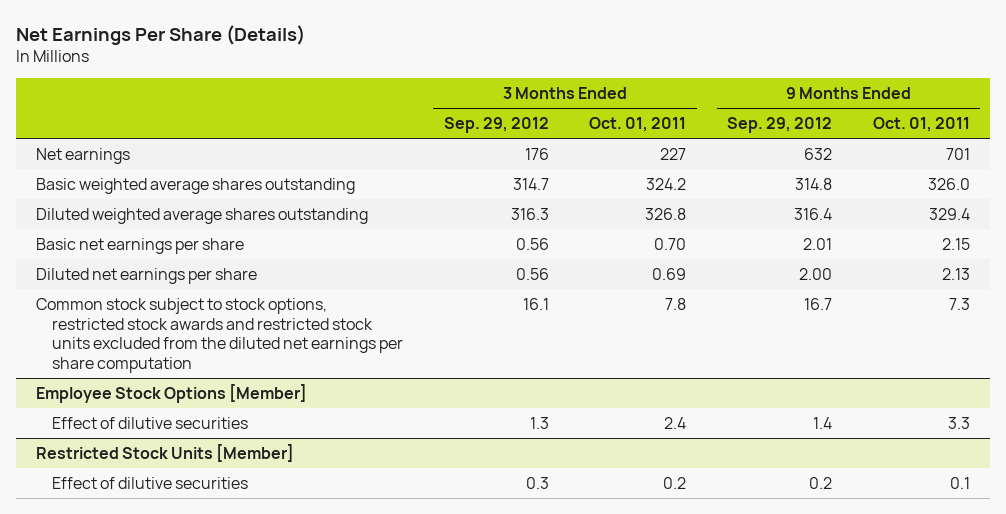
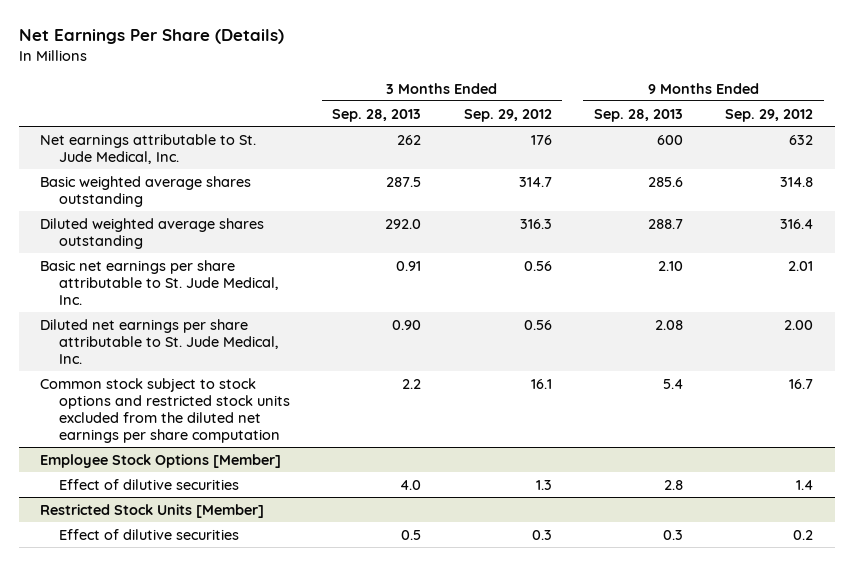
- | 3 Months Ended Sep. 29, 2012 | 3 Months Ended Oct. 01, 2011 | 9 Months Ended Sep. 29, 2012 | 9 Months Ended Oct. 01, 2011
+ | 3 Months Ended Sep. 28, 2013 | 3 Months Ended Sep. 29, 2012 | 9 Months Ended Sep. 28, 2013 | 9 Months Ended Sep. 29, 2012
- Net earnings | 176 | 227 | 632 | 701
+ Net earnings attributable to St. Jude Medical, Inc. | 262 | 176 | 600 | 632
- Basic net earnings per share | 0.56 | 0.70 | 2.01 | 2.15
- Diluted net earnings per share | 0.56 | 0.69 | 2.00 | 2.13
- Common stock subject to stock options, restricted stock awards and restricted stock units excluded from the diluted net earnings per share computation | 16.1 | 7.8 | 16.7 | 7.3
+ Basic net earnings per share attributable to St. Jude Medical, Inc. | 0.91 | 0.56 | 2.10 | 2.01
+ Diluted net earnings per share attributable to St. Jude Medical, Inc. | 0.90 | 0.56 | 2.08 | 2.00
+ Common stock subject to stock options and restricted stock units excluded from the diluted net earnings per share computation | 2.2 | 16.1 | 5.4 | 16.7

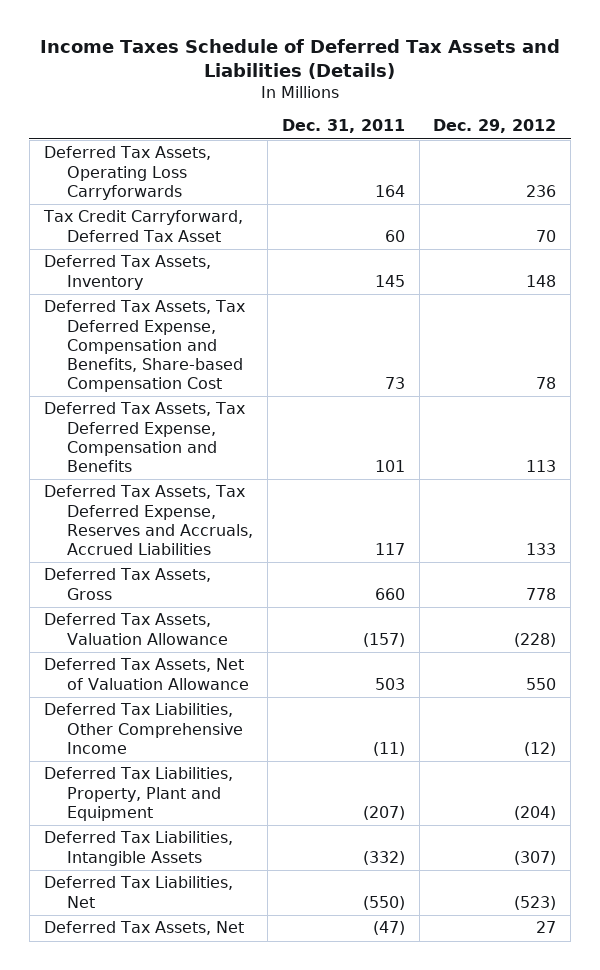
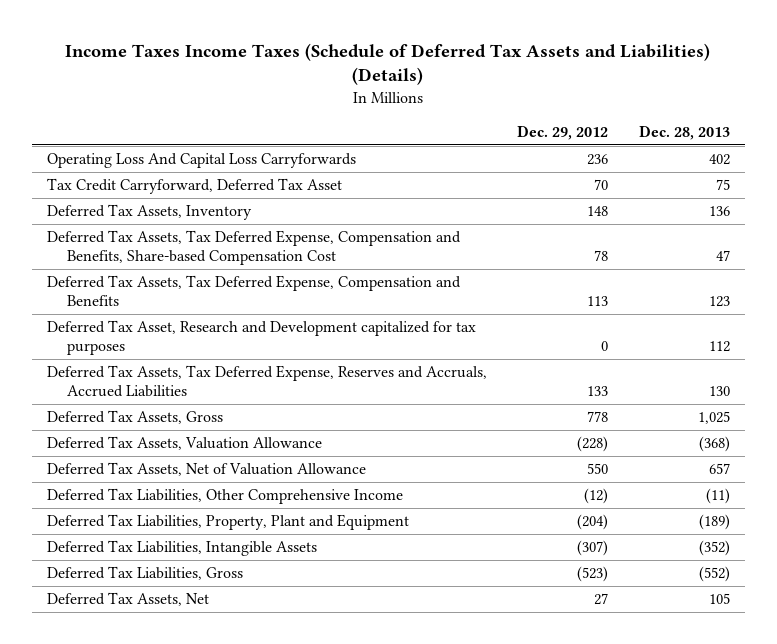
- Income Taxes Schedule of Deferred Tax Assets and Liabilities (Details)
+ Income Taxes Income Taxes (Schedule of Deferred Tax Assets and Liabilities) (Details)
- | Dec. 31, 2011 | Dec. 29, 2012
+ | Dec. 29, 2012 | Dec. 28, 2013
- Deferred Tax Assets, Operating Loss Carryforwards | 164 | 236
+ Operating Loss And Capital Loss Carryforwards | 236 | 402
+ Deferred Tax Asset, Research and Development capitalized for tax purposes | 0 | 112
- Deferred Tax Liabilities, Net | (550) | (523)
+ Deferred Tax Liabilities, Gross | (523) | (552)

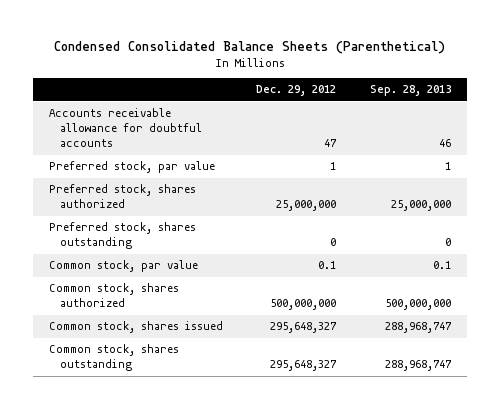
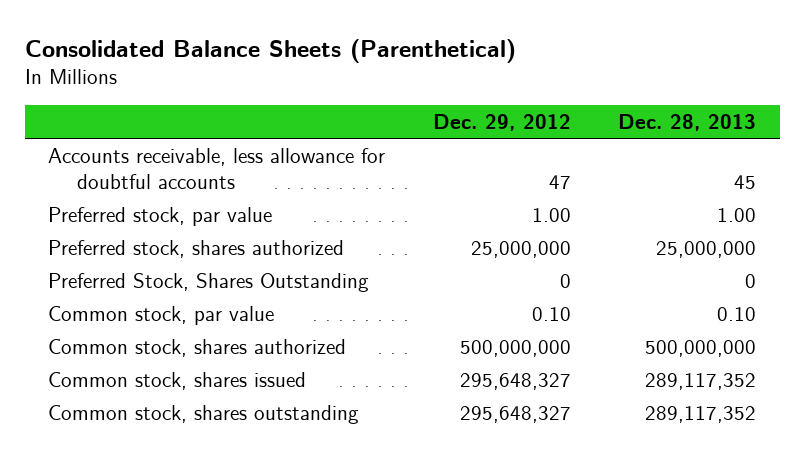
- Condensed Consolidated Balance Sheets (Parenthetical)
+ Consolidated Balance Sheets (Parenthetical)
- | Dec. 29, 2012 | Sep. 28, 2013
+ | Dec. 29, 2012 | Dec. 28, 2013
- Accounts receivable allowance for doubtful accounts | 47 | 46
- Preferred stock, par value | 1 | 1
+ Accounts receivable, less allowance for doubtful accounts | 47 | 45
+ Preferred stock, par value | 1.00 | 1.00
- Preferred stock, shares outstanding | 0 | 0
- Common stock, par value | 0.1 | 0.1
+ Preferred Stock, Shares Outstanding | 0 | 0
+ Common stock, par value | 0.10 | 0.10

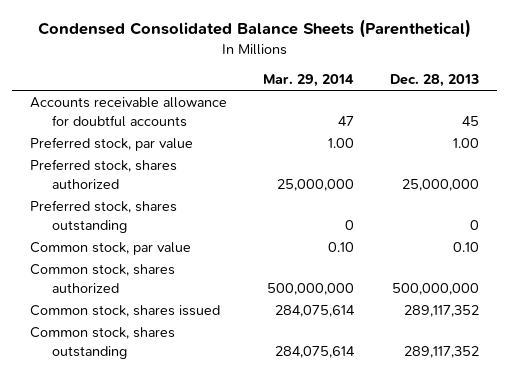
- Consolidated Balance Sheets (Parenthetical)
+ Condensed Consolidated Balance Sheets (Parenthetical)
- | Dec. 29, 2012 | Dec. 28, 2013
+ | Mar. 29, 2014 | Dec. 28, 2013
- Accounts receivable, less allowance for doubtful accounts | 47 | 45
+ Accounts receivable allowance for doubtful accounts | 47 | 45
- Preferred Stock, Shares Outstanding | 0 | 0
+ Preferred stock, shares outstanding | 0 | 0

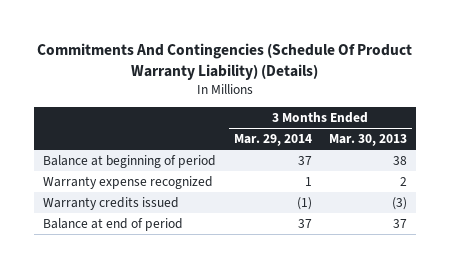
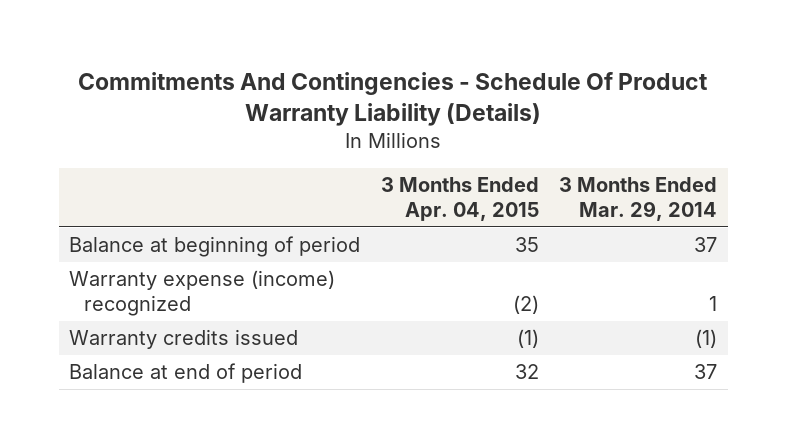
- Commitments And Contingencies (Schedule Of Product Warranty Liability) (Details)
+ Commitments And Contingencies - Schedule Of Product Warranty Liability (Details)
- | 3 Months Ended Mar. 29, 2014 | 3 Months Ended Mar. 30, 2013
+ | 3 Months Ended Apr. 04, 2015 | 3 Months Ended Mar. 29, 2014
- Warranty expense recognized | 1 | 2
+ Warranty expense (income) recognized | (2) | 1

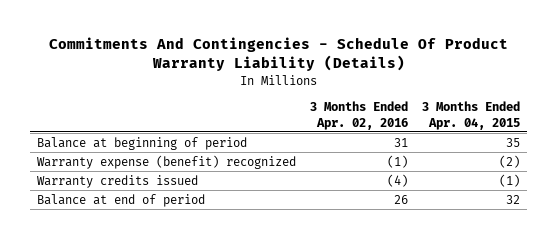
- | 3 Months Ended Apr. 04, 2015 | 3 Months Ended Mar. 29, 2014
+ | 3 Months Ended Apr. 02, 2016 | 3 Months Ended Apr. 04, 2015
- Warranty expense (income) recognized | (2) | 1
+ Warranty expense (benefit) recognized | (1) | (2)

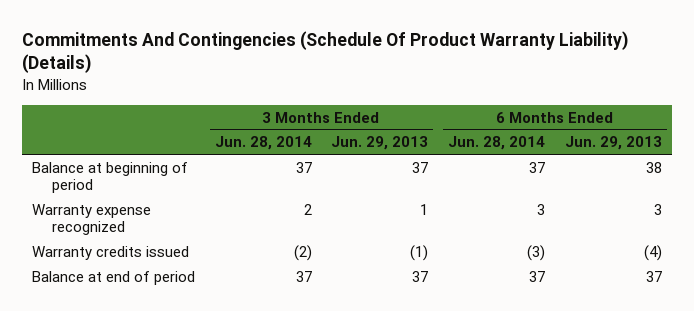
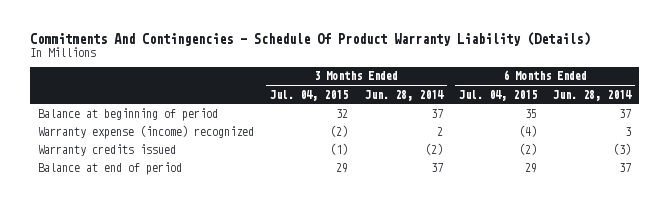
- Commitments And Contingencies (Schedule Of Product Warranty Liability) (Details)
+ Commitments And Contingencies - Schedule Of Product Warranty Liability (Details)
- | 3 Months Ended Jun. 28, 2014 | 3 Months Ended Jun. 29, 2013 | 6 Months Ended Jun. 28, 2014 | 6 Months Ended Jun. 29, 2013
+ | 3 Months Ended Jul. 04, 2015 | 3 Months Ended Jun. 28, 2014 | 6 Months Ended Jul. 04, 2015 | 6 Months Ended Jun. 28, 2014
- Warranty expense recognized | 2 | 1 | 3 | 3
+ Warranty expense (income) recognized | (2) | 2 | (4) | 3

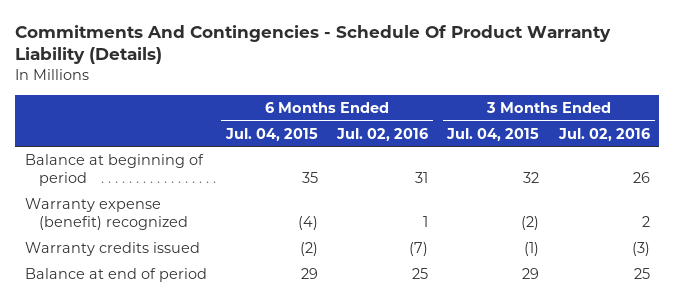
- | 3 Months Ended Jul. 04, 2015 | 3 Months Ended Jun. 28, 2014 | 6 Months Ended Jul. 04, 2015 | 6 Months Ended Jun. 28, 2014
+ | 6 Months Ended Jul. 04, 2015 | 6 Months Ended Jul. 02, 2016 | 3 Months Ended Jul. 04, 2015 | 3 Months Ended Jul. 02, 2016
- Warranty expense (income) recognized | (2) | 2 | (4) | 3
+ Warranty expense (benefit) recognized | (4) | 1 | (2) | 2

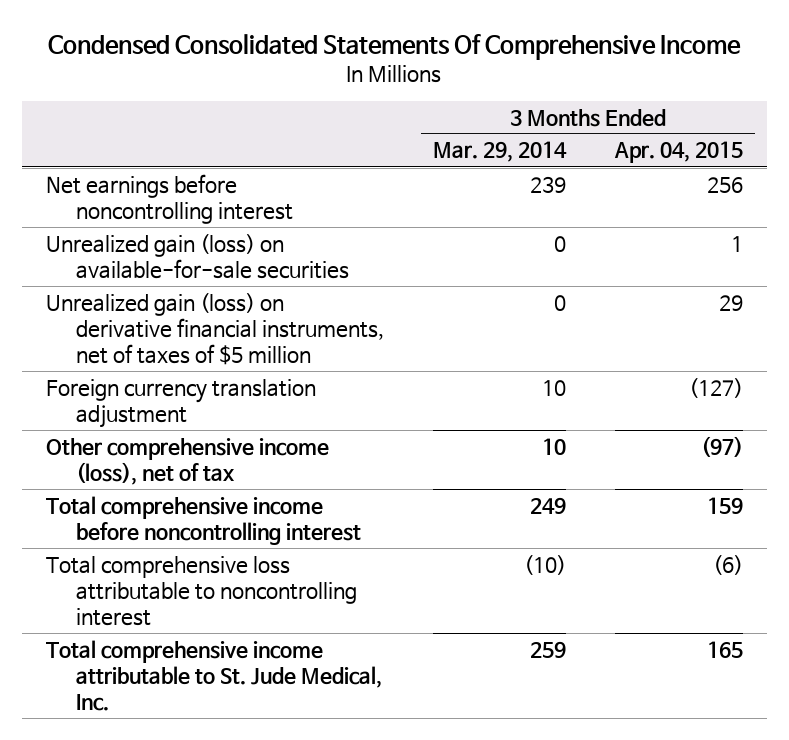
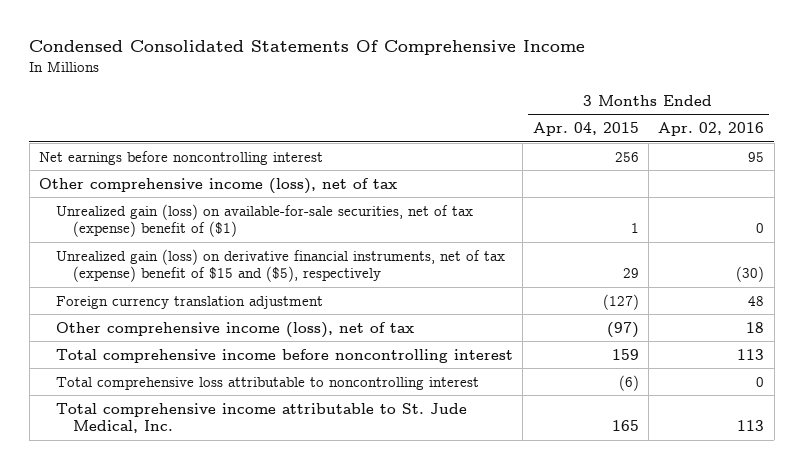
- | 3 Months Ended Mar. 29, 2014 | 3 Months Ended Apr. 04, 2015
+ | 3 Months Ended Apr. 04, 2015 | 3 Months Ended Apr. 02, 2016
- Unrealized gain (loss) on available-for-sale securities | 0 | 1
- Unrealized gain (loss) on derivative financial instruments, net of taxes of $5 million | 0 | 29
+ Other comprehensive income (loss), net of tax
+ Unrealized gain (loss) on available-for-sale securities, net of tax (expense) benefit of ($1) | 1 | 0
+ Unrealized gain (loss) on derivative financial instruments, net of tax (expense) benefit of $15 and ($5), respectively | 29 | (30)

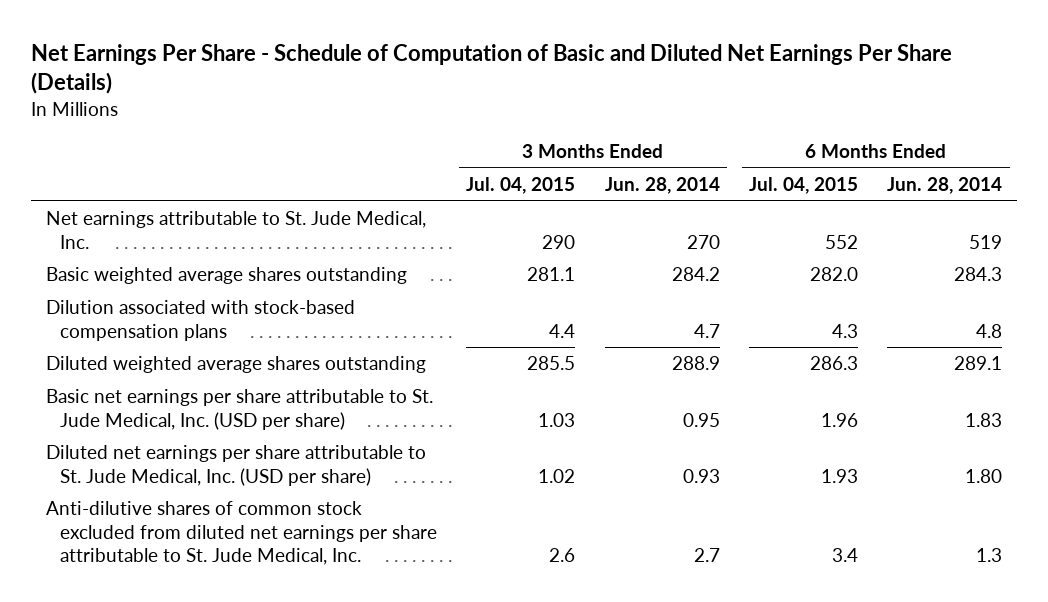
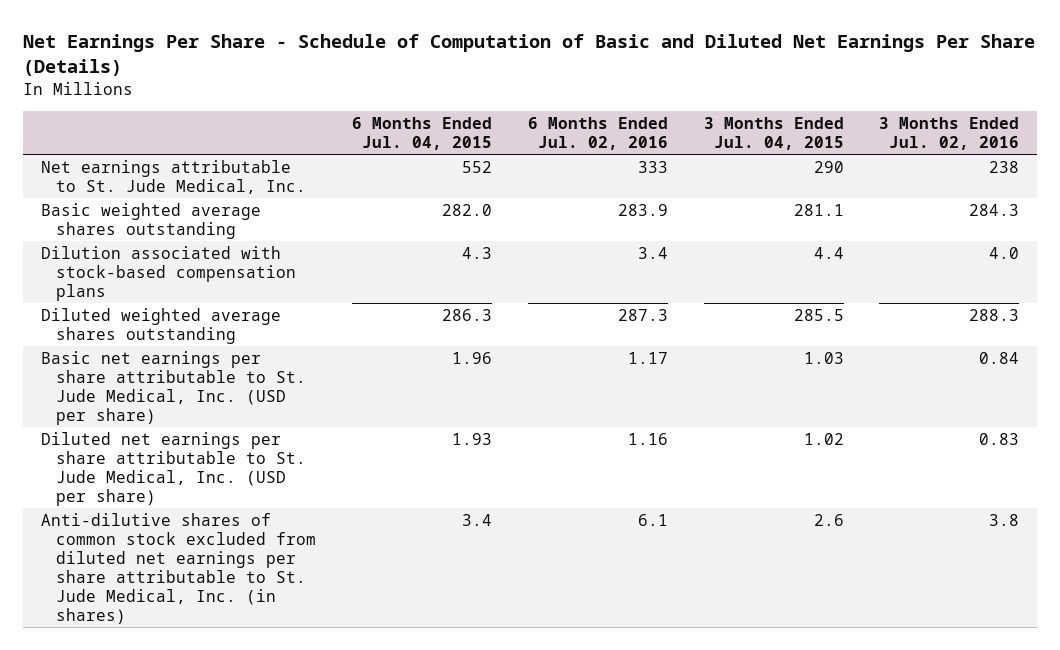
- | 3 Months Ended Jul. 04, 2015 | 3 Months Ended Jun. 28, 2014 | 6 Months Ended Jul. 04, 2015 | 6 Months Ended Jun. 28, 2014
+ | 6 Months Ended Jul. 04, 2015 | 6 Months Ended Jul. 02, 2016 | 3 Months Ended Jul. 04, 2015 | 3 Months Ended Jul. 02, 2016
- Anti-dilutive shares of common stock excluded from diluted net earnings per share attributable to St. Jude Medical, Inc. | 2.6 | 2.7 | 3.4 | 1.3
+ Anti-dilutive shares of common stock excluded from diluted net earnings per share attributable to St. Jude Medical, Inc. (in shares) | 3.4 | 6.1 | 2.6 | 3.8

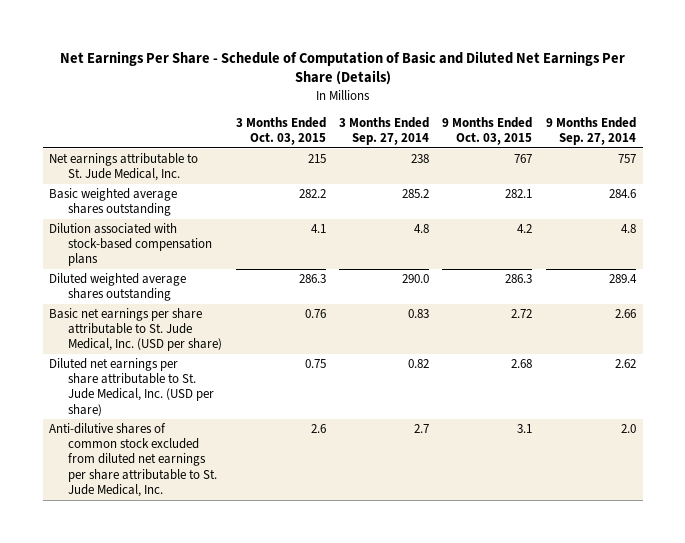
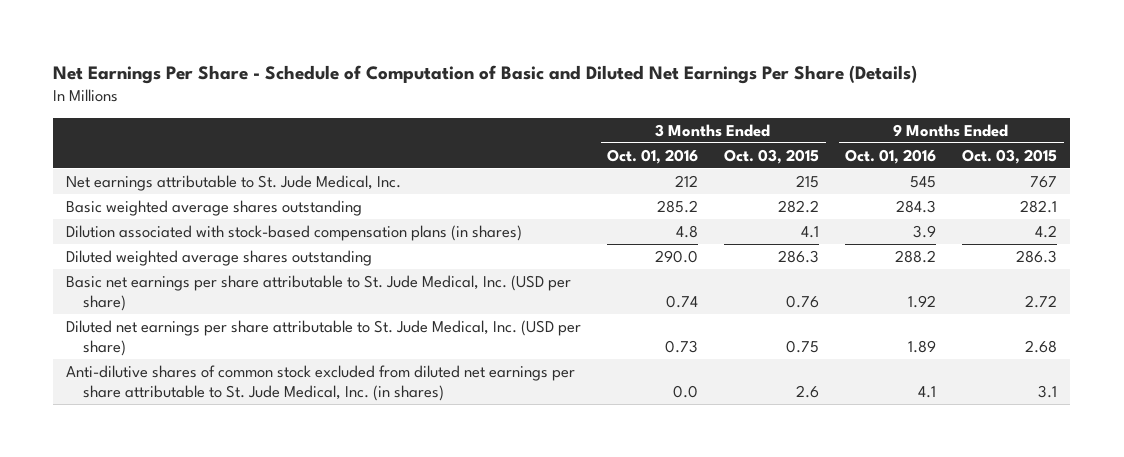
- | 3 Months Ended Oct. 03, 2015 | 3 Months Ended Sep. 27, 2014 | 9 Months Ended Oct. 03, 2015 | 9 Months Ended Sep. 27, 2014
+ | 3 Months Ended Oct. 01, 2016 | 3 Months Ended Oct. 03, 2015 | 9 Months Ended Oct. 01, 2016 | 9 Months Ended Oct. 03, 2015
- Dilution associated with stock-based compensation plans | 4.1 | 4.8 | 4.2 | 4.8
+ Dilution associated with stock-based compensation plans (in shares) | 4.8 | 4.1 | 3.9 | 4.2
- Anti-dilutive shares of common stock excluded from diluted net earnings per share attributable to St. Jude Medical, Inc. | 2.6 | 2.7 | 3.1 | 2.0
+ Anti-dilutive shares of common stock excluded from diluted net earnings per share attributable to St. Jude Medical, Inc. (in shares) | 0.0 | 2.6 | 4.1 | 3.1

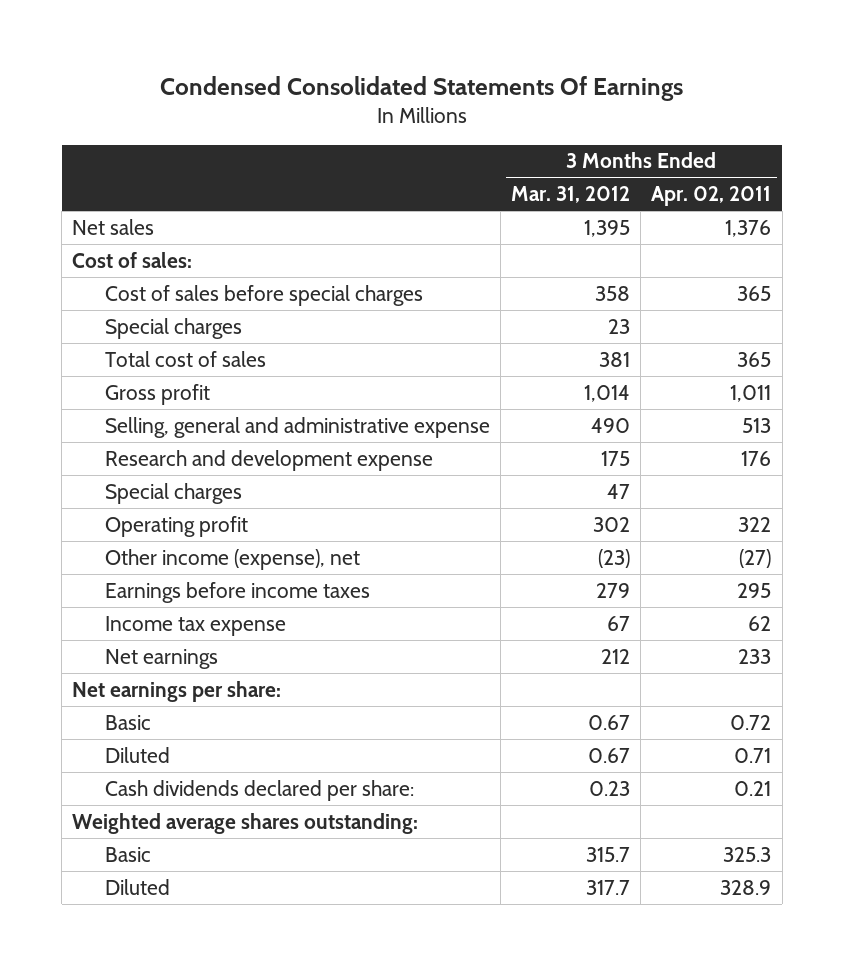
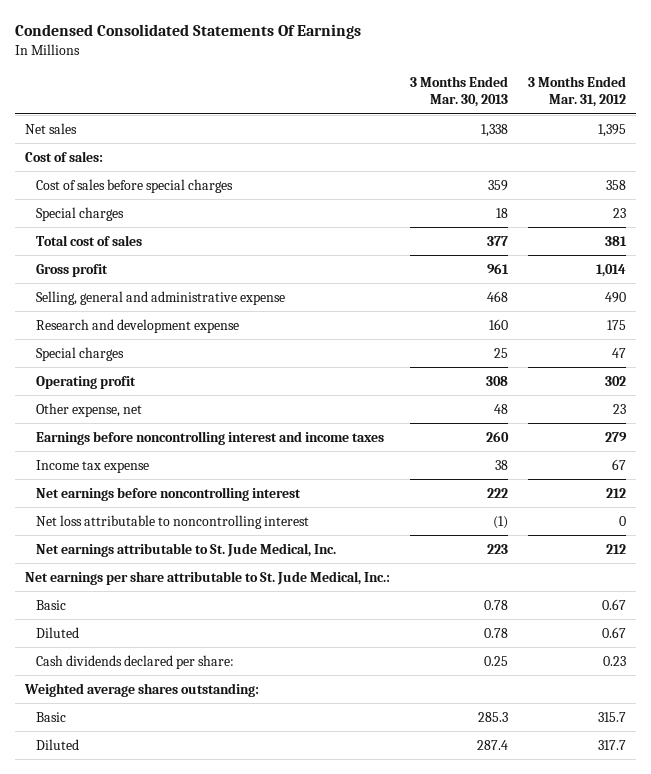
- | 3 Months Ended Mar. 31, 2012 | 3 Months Ended Apr. 02, 2011
+ | 3 Months Ended Mar. 30, 2013 | 3 Months Ended Mar. 31, 2012
- Other income (expense), net | (23) | (27)
- Earnings before income taxes | 279 | 295
+ Other expense, net | 48 | 23
+ Earnings before noncontrolling interest and income taxes | 260 | 279
- Net earnings | 212 | 233
- Net earnings per share:
+ Net earnings before noncontrolling interest | 222 | 212
+ Net loss attributable to noncontrolling interest | (1) | 0
+ Net earnings attributable to St. Jude Medical, Inc. | 223 | 212
+ Net earnings per share attributable to St. Jude Medical, Inc.:

